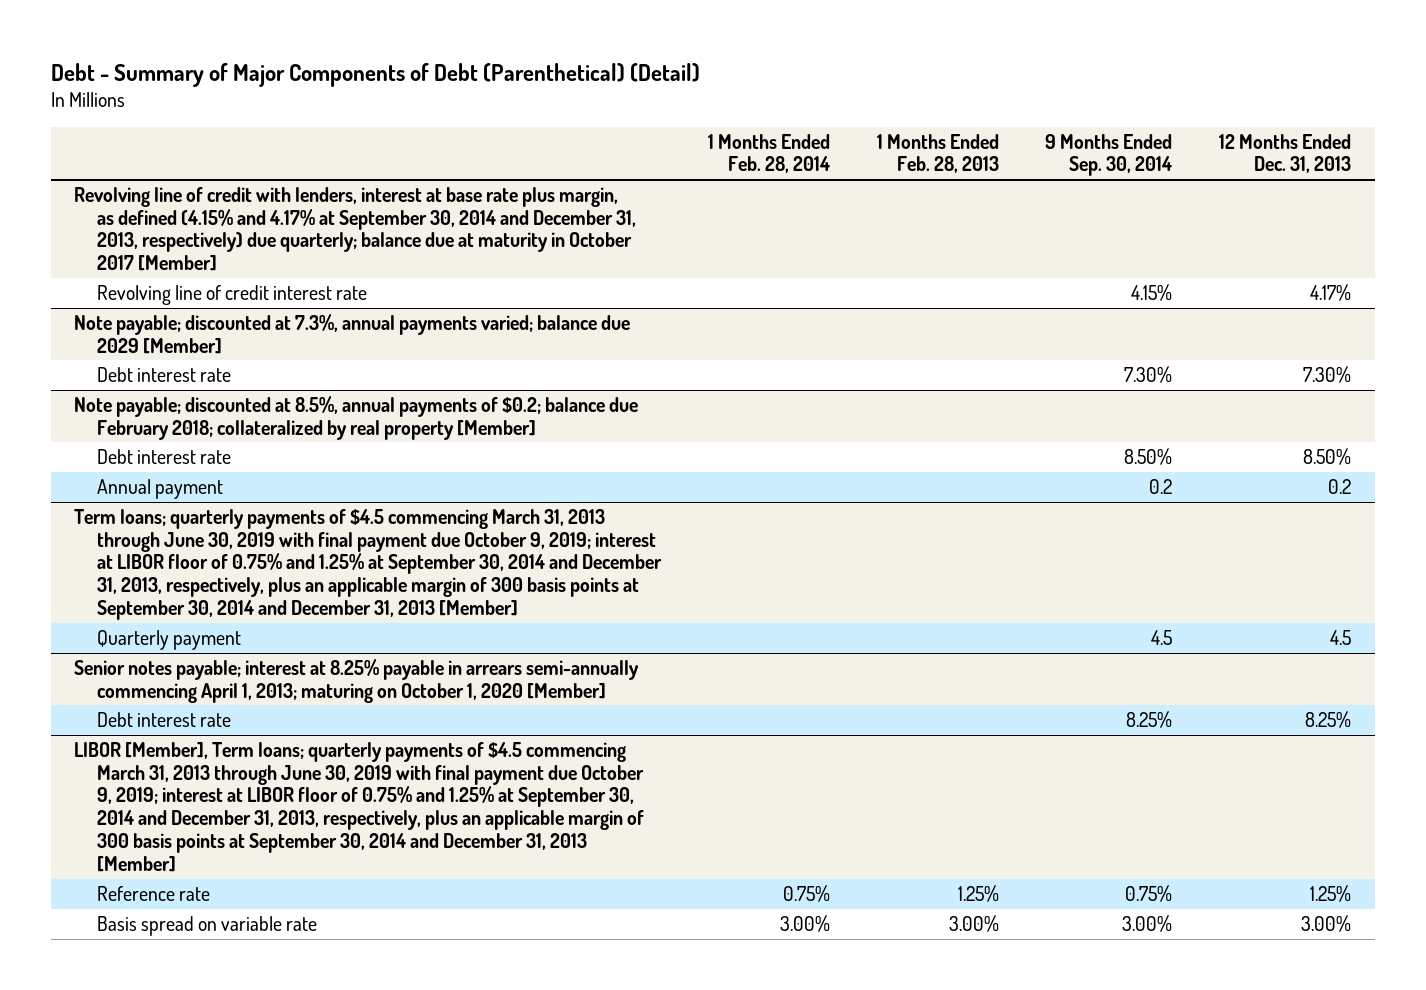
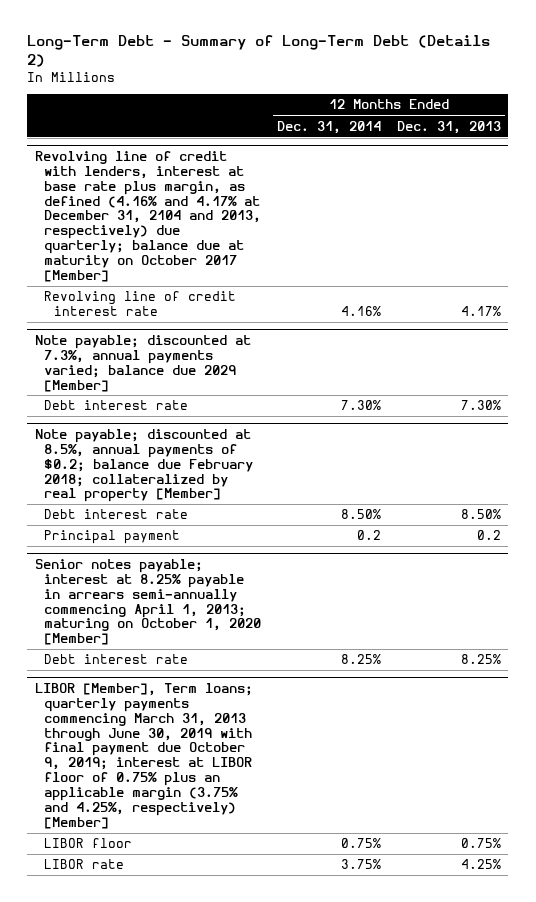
- Debt - Summary of Major Components of Debt (Parenthetical) (Detail)
+ Long-Term Debt - Summary of Long-Term Debt (Details 2)
- | 1 Months Ended Feb. 28, 2014 | 1 Months Ended Feb. 28, 2013 | 9 Months Ended Sep. 30, 2014 | 12 Months Ended Dec. 31, 2013
+ | 12 Months Ended Dec. 31, 2014 | 12 Months Ended Dec. 31, 2013
- Revolving line of credit with lenders, interest at base rate plus margin, as defined (4.15% and 4.17% at September 30, 2014 and December 31, 2013, respectively) due quarterly; balance due at maturity in October 2017 [Member]
+ Revolving line of credit with lenders, interest at base rate plus margin, as defined (4.16% and 4.17% at December 31, 2104 and 2013, respectively) due quarterly; balance due at maturity on October 2017 [Member]
@ Note payable; discounted at 8.5%, annual payments of $0.2; balance due February 2018; collateralized by real property [Member]
- Annual payment | | | 0.2 | 0.2
- Term loans; quarterly payments of $4.5 commencing March 31, 2013 through June 30, 2019 with final payment due October 9, 2019; interest at LIBOR floor of 0.75% and 1.25% at September 30, 2014 and December 31, 2013, respectively, plus an applicable margin of 300 basis points at September 30, 2014 and December 31, 2013 [Member]
- Quarterly payment | | | 4.5 | 4.5
@ Note payable; discounted at 8.5%, annual payments of $0.2; balance due February 2018; collateralized by real property [Member]
+ Principal payment | 0.2 | 0.2
- LIBOR [Member], Term loans; quarterly payments of $4.5 commencing March 31, 2013 through June 30, 2019 with final payment due October 9, 2019; interest at LIBOR floor of 0.75% and 1.25% at September 30, 2014 and December 31, 2013, respectively, plus an applicable margin of 300 basis points at September 30, 2014 and December 31, 2013 [Member]
- Reference rate | 0.75% | 1.25% | 0.75% | 1.25%
- Basis spread on variable rate | 3.00% | 3.00% | 3.00% | 3.00%
+ LIBOR [Member], Term loans; quarterly payments commencing March 31, 2013 through June 30, 2019 with final payment due October 9, 2019; interest at LIBOR floor of 0.75% plus an applicable margin (3.75% and 4.25%, respectively) [Member]
+ LIBOR floor | 0.75% | 0.75%
+ LIBOR rate | 3.75% | 4.25%

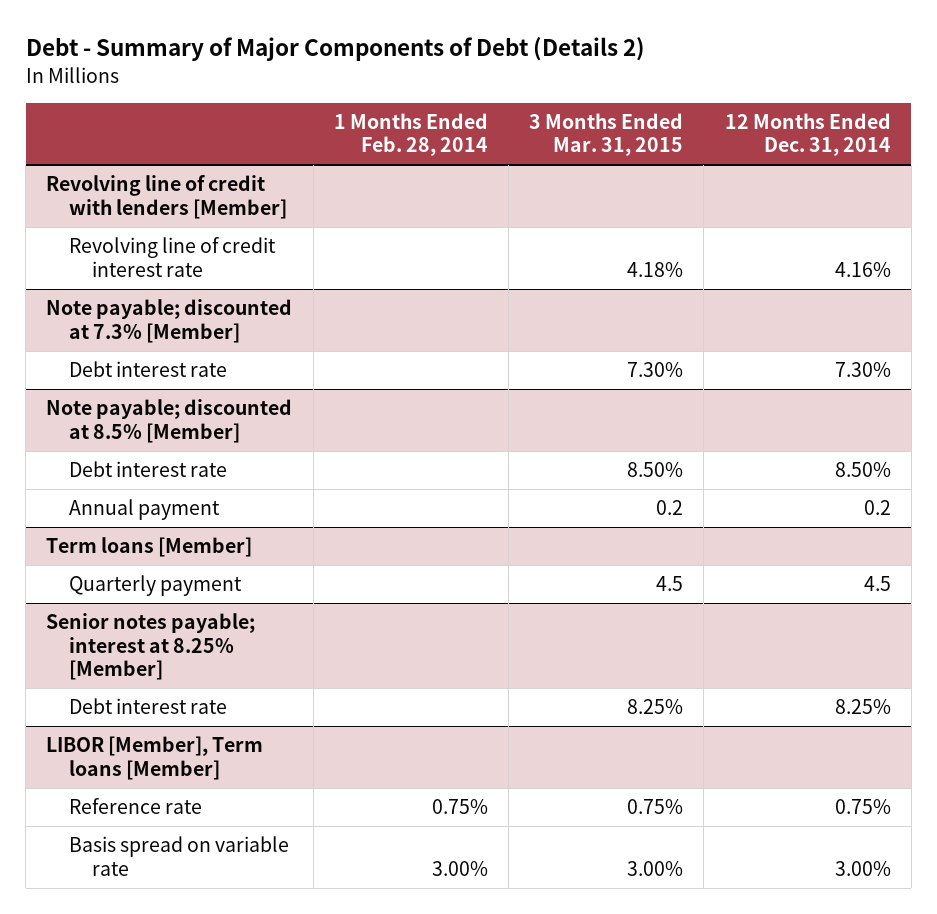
- Long-Term Debt - Summary of Long-Term Debt (Details 2)
+ Debt - Summary of Major Components of Debt (Details 2)
- | 12 Months Ended Dec. 31, 2014 | 12 Months Ended Dec. 31, 2013
+ | 1 Months Ended Feb. 28, 2014 | 3 Months Ended Mar. 31, 2015 | 12 Months Ended Dec. 31, 2014
- Revolving line of credit with lenders, interest at base rate plus margin, as defined (4.16% and 4.17% at December 31, 2104 and 2013, respectively) due quarterly; balance due at maturity on October 2017 [Member]
+ Revolving line of credit with lenders [Member]
- Note payable; discounted at 7.3%, annual payments varied; balance due 2029 [Member]
+ Note payable; discounted at 7.3% [Member]
- Note payable; discounted at 8.5%, annual payments of $0.2; balance due February 2018; collateralized by real property [Member]
+ Note payable; discounted at 8.5% [Member]
- Principal payment | 0.2 | 0.2
- Senior notes payable; interest at 8.25% payable in arrears semi-annually commencing April 1, 2013; maturing on October 1, 2020 [Member]
+ Annual payment | | 0.2 | 0.2
+ Term loans [Member]
+ Quarterly payment | | 4.5 | 4.5
+ Senior notes payable; interest at 8.25% [Member]
- LIBOR [Member], Term loans; quarterly payments commencing March 31, 2013 through June 30, 2019 with final payment due October 9, 2019; interest at LIBOR floor of 0.75% plus an applicable margin (3.75% and 4.25%, respectively) [Member]
- LIBOR floor | 0.75% | 0.75%
- LIBOR rate | 3.75% | 4.25%
+ LIBOR [Member], Term loans [Member]
+ Reference rate | 0.75% | 0.75% | 0.75%
+ Basis spread on variable rate | 3.00% | 3.00% | 3.00%

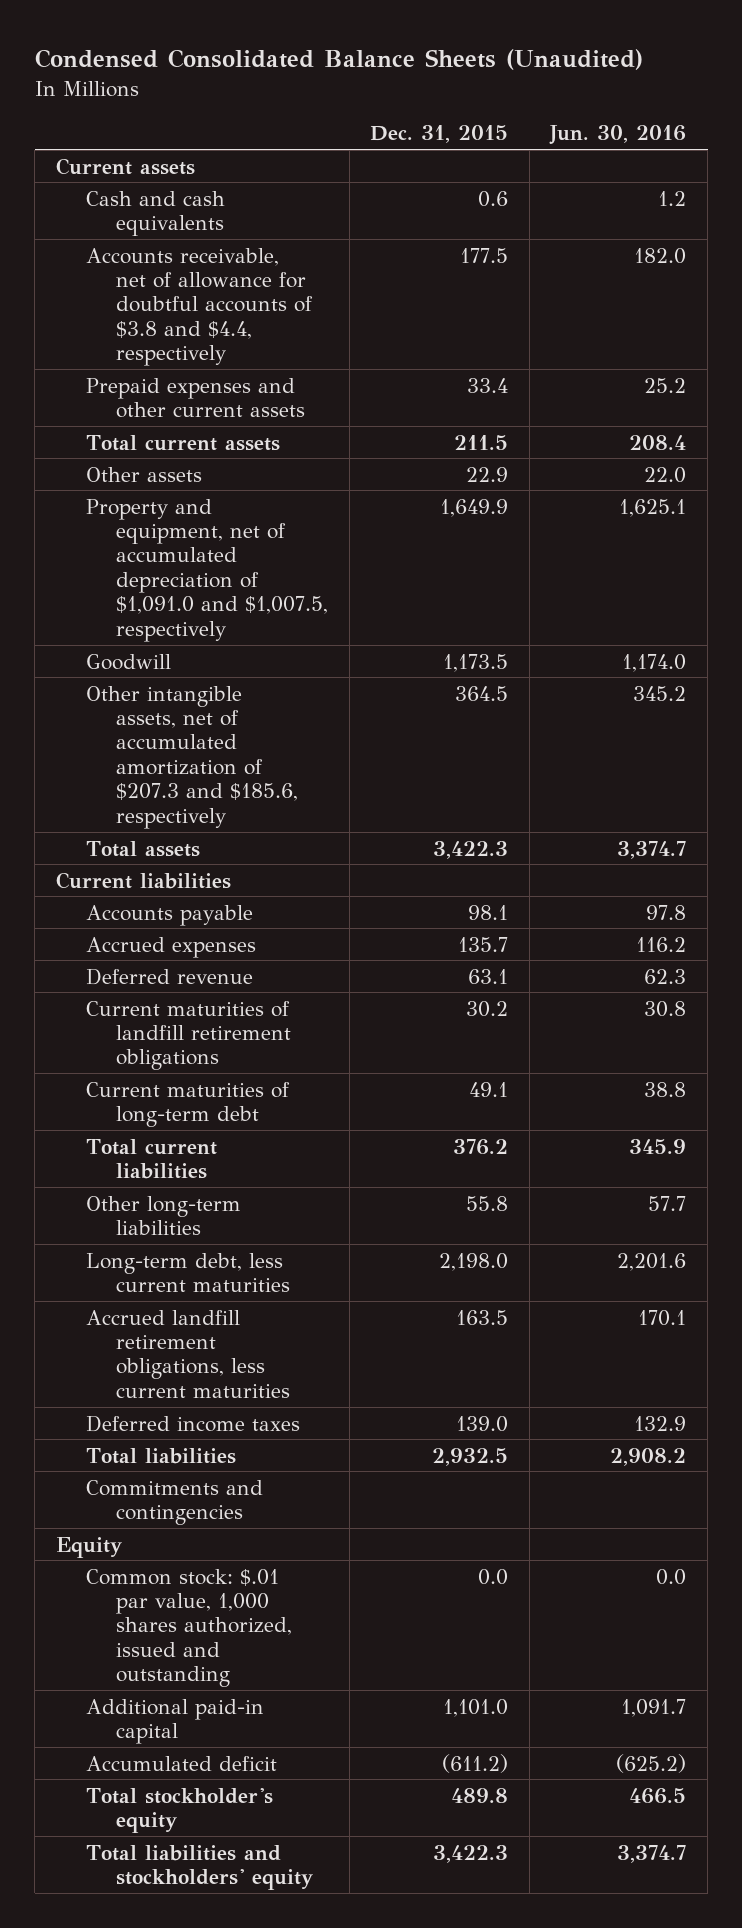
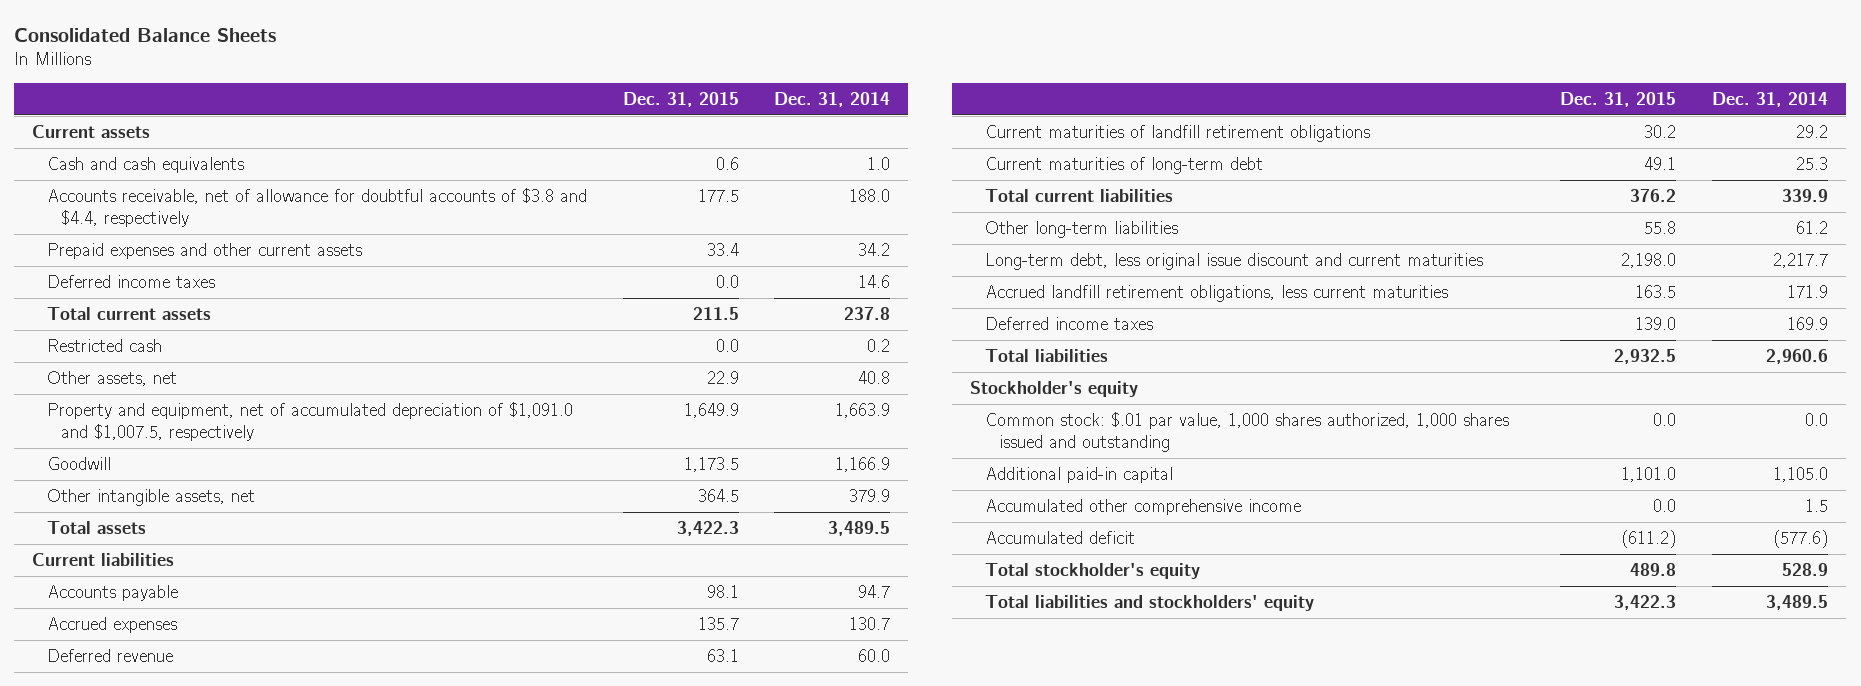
- Condensed Consolidated Balance Sheets (Unaudited)
+ Consolidated Balance Sheets
- | Dec. 31, 2015 | Jun. 30, 2016
+ | Dec. 31, 2015 | Dec. 31, 2014
+ Deferred income taxes | 0.0 | 14.6
- Other assets | 22.9 | 22.0
+ Restricted cash | 0.0 | 0.2
+ Other assets, net | 22.9 | 40.8
- Other intangible assets, net of accumulated amortization of $207.3 and $185.6, respectively | 364.5 | 345.2
+ Other intangible assets, net | 364.5 | 379.9
- Long-term debt, less current maturities | 2,198.0 | 2,201.6
+ Long-term debt, less original issue discount and current maturities | 2,198.0 | 2,217.7
- Commitments and contingencies
- Equity
- Common stock: $.01 par value, 1,000 shares authorized, issued and outstanding | 0.0 | 0.0
+ Stockholder's equity
+ Common stock: $.01 par value, 1,000 shares authorized, 1,000 shares issued and outstanding | 0.0 | 0.0
+ Accumulated other comprehensive income | 0.0 | 1.5

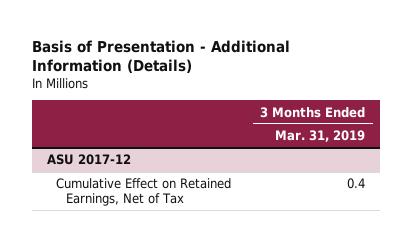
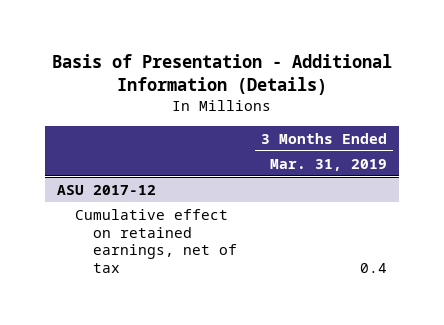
@ ASU 2017-12
- Cumulative Effect on Retained Earnings, Net of Tax | 0.4
+ Cumulative effect on retained earnings, net of tax | 0.4

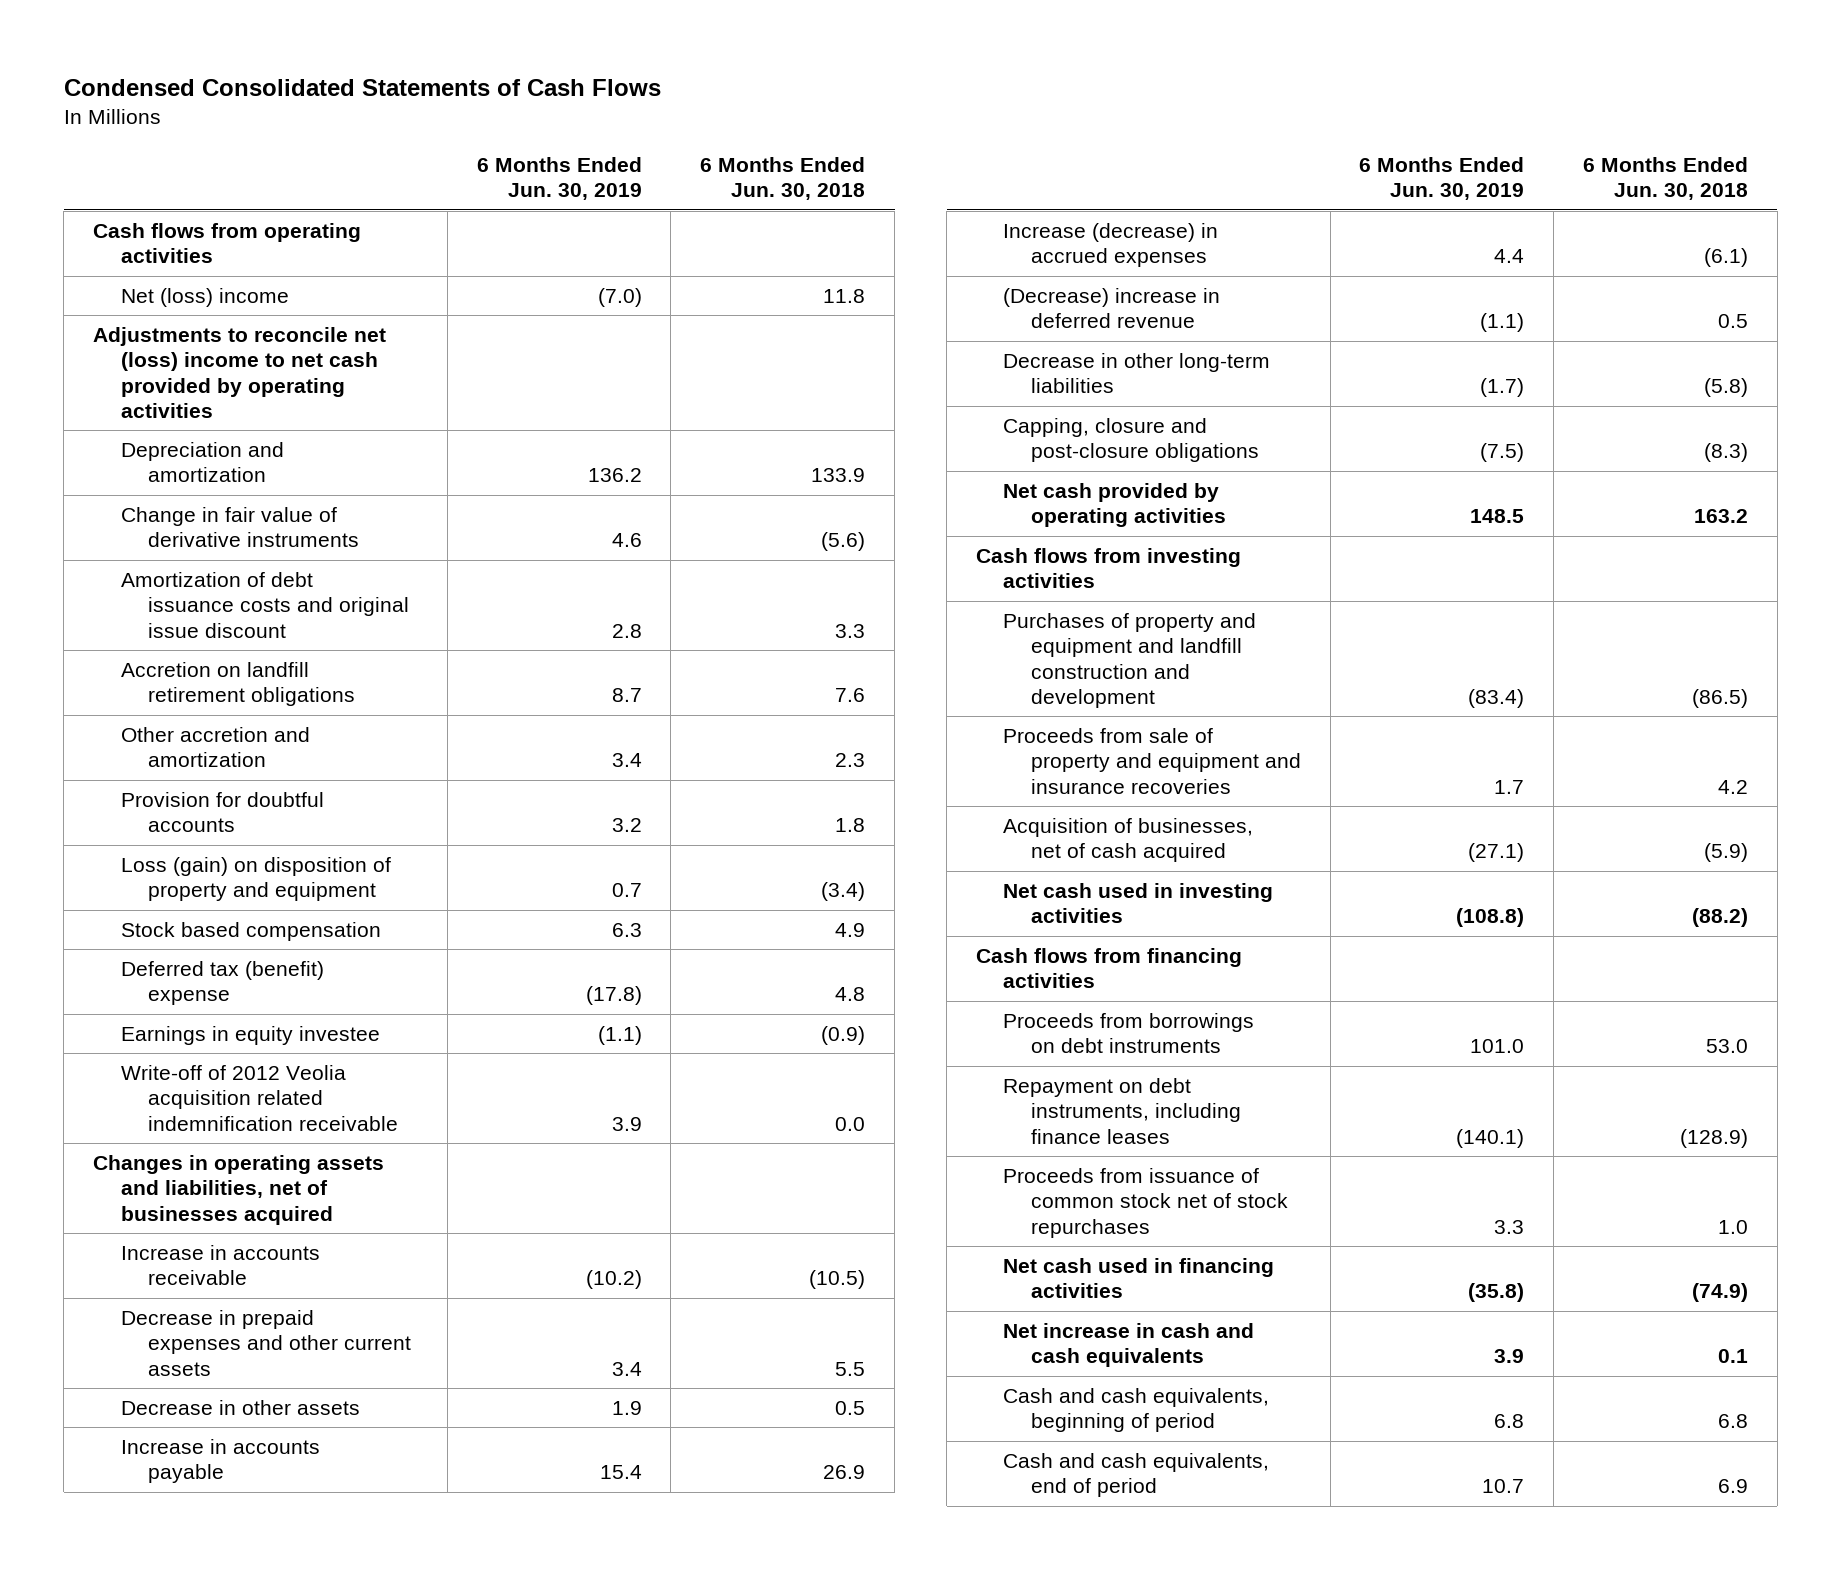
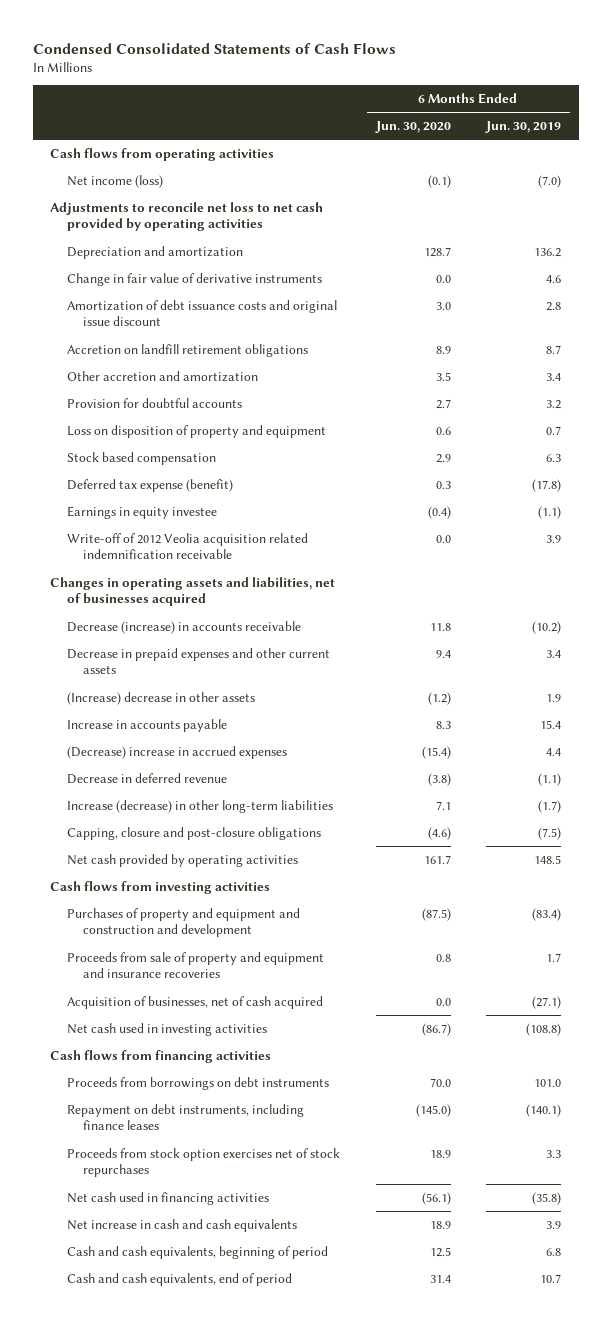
- | 6 Months Ended Jun. 30, 2019 | 6 Months Ended Jun. 30, 2018
+ | 6 Months Ended Jun. 30, 2020 | 6 Months Ended Jun. 30, 2019
- Net (loss) income | (7.0) | 11.8
- Adjustments to reconcile net (loss) income to net cash provided by operating activities
+ Net income (loss) | (0.1) | (7.0)
+ Adjustments to reconcile net loss to net cash provided by operating activities
- Loss (gain) on disposition of property and equipment | 0.7 | (3.4)
+ Loss on disposition of property and equipment | 0.6 | 0.7
- Deferred tax (benefit) expense | (17.8) | 4.8
+ Deferred tax expense (benefit) | 0.3 | (17.8)
- Increase in accounts receivable | (10.2) | (10.5)
+ Decrease (increase) in accounts receivable | 11.8 | (10.2)
- Decrease in other assets | 1.9 | 0.5
+ (Increase) decrease in other assets | (1.2) | 1.9
- Increase (decrease) in accrued expenses | 4.4 | (6.1)
- (Decrease) increase in deferred revenue | (1.1) | 0.5
- Decrease in other long-term liabilities | (1.7) | (5.8)
+ (Decrease) increase in accrued expenses | (15.4) | 4.4
+ Decrease in deferred revenue | (3.8) | (1.1)
+ Increase (decrease) in other long-term liabilities | 7.1 | (1.7)
- Purchases of property and equipment and landfill construction and development | (83.4) | (86.5)
+ Purchases of property and equipment and construction and development | (87.5) | (83.4)
- Proceeds from issuance of common stock net of stock repurchases | 3.3 | 1.0
+ Proceeds from stock option exercises net of stock repurchases | 18.9 | 3.3

